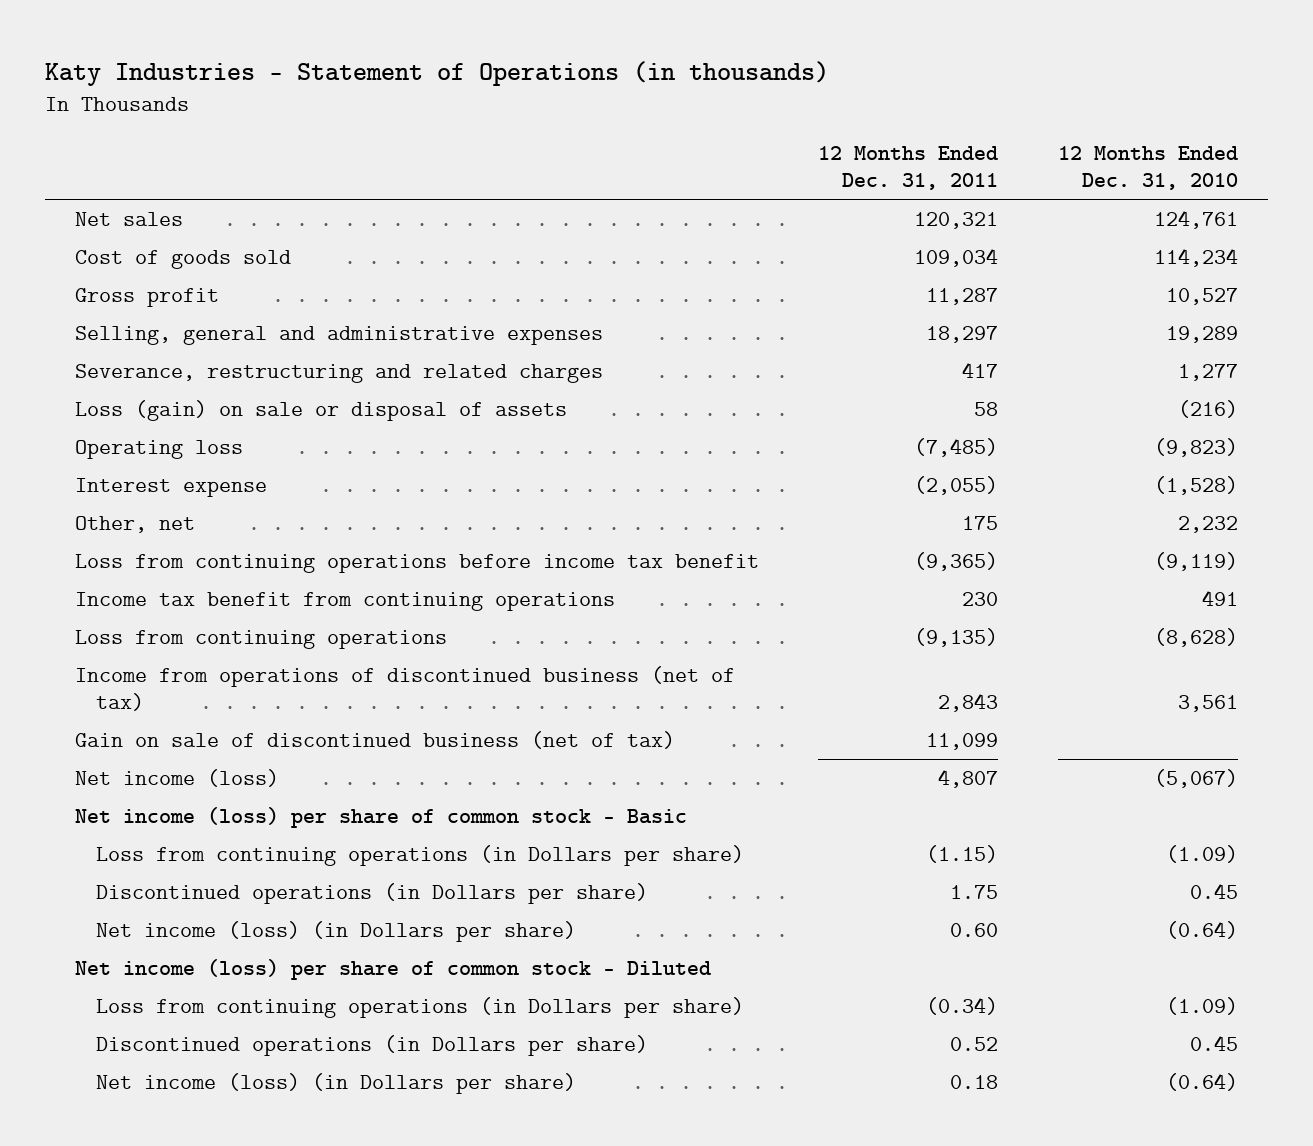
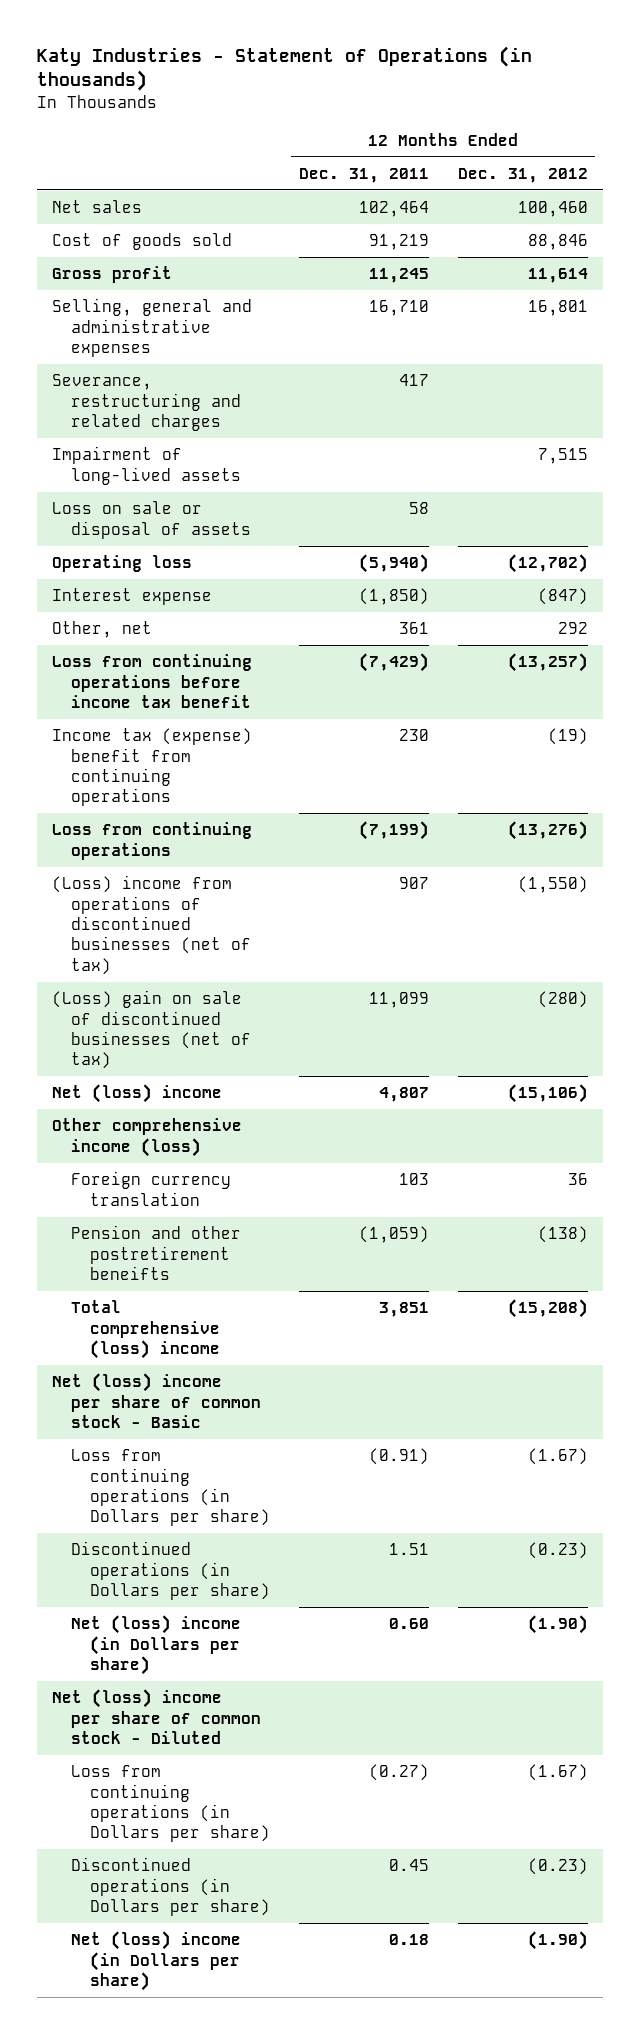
- | 12 Months Ended Dec. 31, 2011 | 12 Months Ended Dec. 31, 2010
+ | 12 Months Ended Dec. 31, 2011 | 12 Months Ended Dec. 31, 2012
- Net sales | 120,321 | 124,761
- Cost of goods sold | 109,034 | 114,234
- Gross profit | 11,287 | 10,527
- Selling, general and administrative expenses | 18,297 | 19,289
+ Net sales | 102,464 | 100,460
+ Cost of goods sold | 91,219 | 88,846
+ Gross profit | 11,245 | 11,614
+ Selling, general and administrative expenses | 16,710 | 16,801
- Loss (gain) on sale or disposal of assets | 58 | (216)
- Operating loss | (7,485) | (9,823)
- Interest expense | (2,055) | (1,528)
- Other, net | 175 | 2,232
- Loss from continuing operations before income tax benefit | (9,365) | (9,119)
- Income tax benefit from continuing operations | 230 | 491
- Loss from continuing operations | (9,135) | (8,628)
- Income from operations of discontinued business (net of tax) | 2,843 | 3,561
- Gain on sale of discontinued business (net of tax) | 11,099 |
- Net income (loss) | 4,807 | (5,067)
- Net income (loss) per share of common stock - Basic
- Loss from continuing operations (in Dollars per share) | (1.15) | (1.09)
- Discontinued operations (in Dollars per share) | 1.75 | 0.45
- Net income (loss) (in Dollars per share) | 0.60 | (0.64)
- Net income (loss) per share of common stock - Diluted
- Loss from continuing operations (in Dollars per share) | (0.34) | (1.09)
- Discontinued operations (in Dollars per share) | 0.52 | 0.45
- Net income (loss) (in Dollars per share) | 0.18 | (0.64)
+ Impairment of long-lived assets | | 7,515
+ Loss on sale or disposal of assets | 58 |
+ Operating loss | (5,940) | (12,702)
+ Interest expense | (1,850) | (847)
+ Other, net | 361 | 292
+ Loss from continuing operations before income tax benefit | (7,429) | (13,257)
+ Income tax (expense) benefit from continuing operations | 230 | (19)
+ Loss from continuing operations | (7,199) | (13,276)
+ (Loss) income from operations of discontinued businesses (net of tax) | 907 | (1,550)
+ (Loss) gain on sale of discontinued businesses (net of tax) | 11,099 | (280)
+ Net (loss) income | 4,807 | (15,106)
+ Other comprehensive income (loss)
+ Foreign currency translation | 103 | 36
+ Pension and other postretirement beneifts | (1,059) | (138)
+ Total comprehensive (loss) income | 3,851 | (15,208)
+ Net (loss) income per share of common stock - Basic
+ Loss from continuing operations (in Dollars per share) | (0.91) | (1.67)
+ Discontinued operations (in Dollars per share) | 1.51 | (0.23)
+ Net (loss) income (in Dollars per share) | 0.60 | (1.90)
+ Net (loss) income per share of common stock - Diluted
+ Loss from continuing operations (in Dollars per share) | (0.27) | (1.67)
+ Discontinued operations (in Dollars per share) | 0.45 | (0.23)
+ Net (loss) income (in Dollars per share) | 0.18 | (1.90)

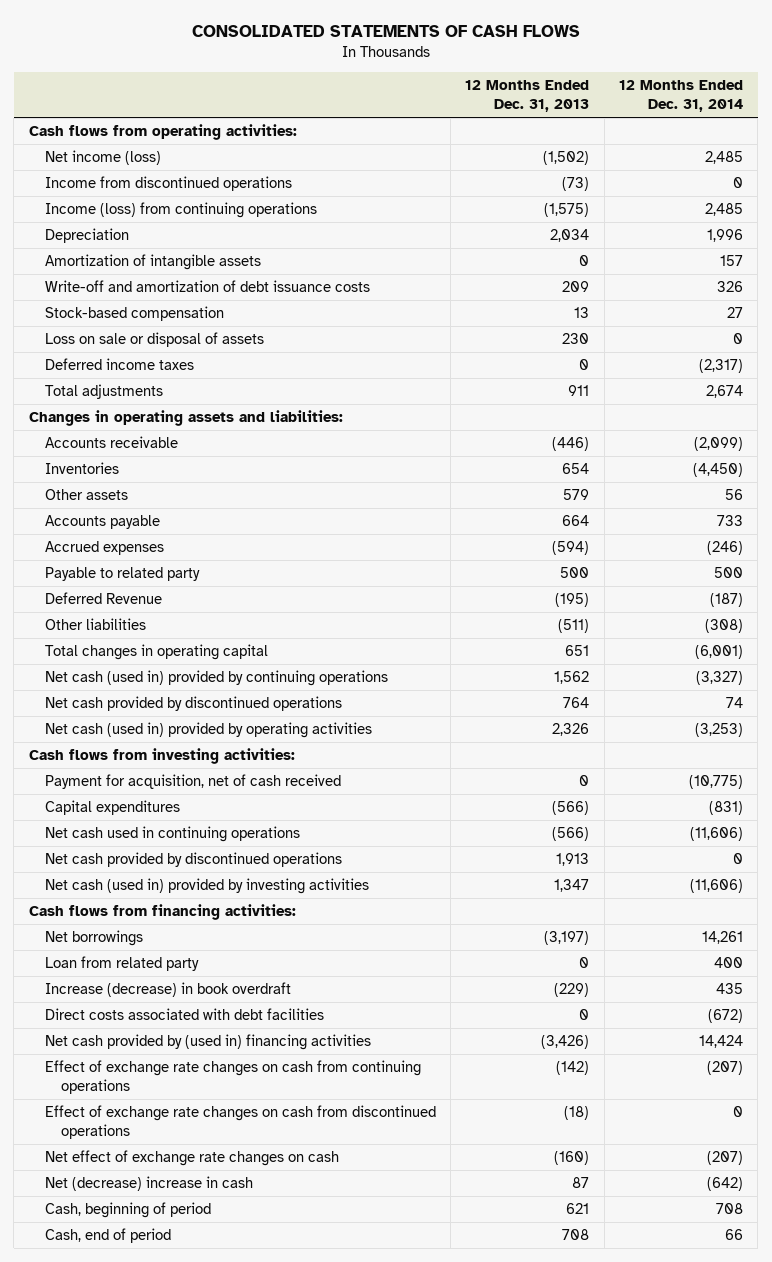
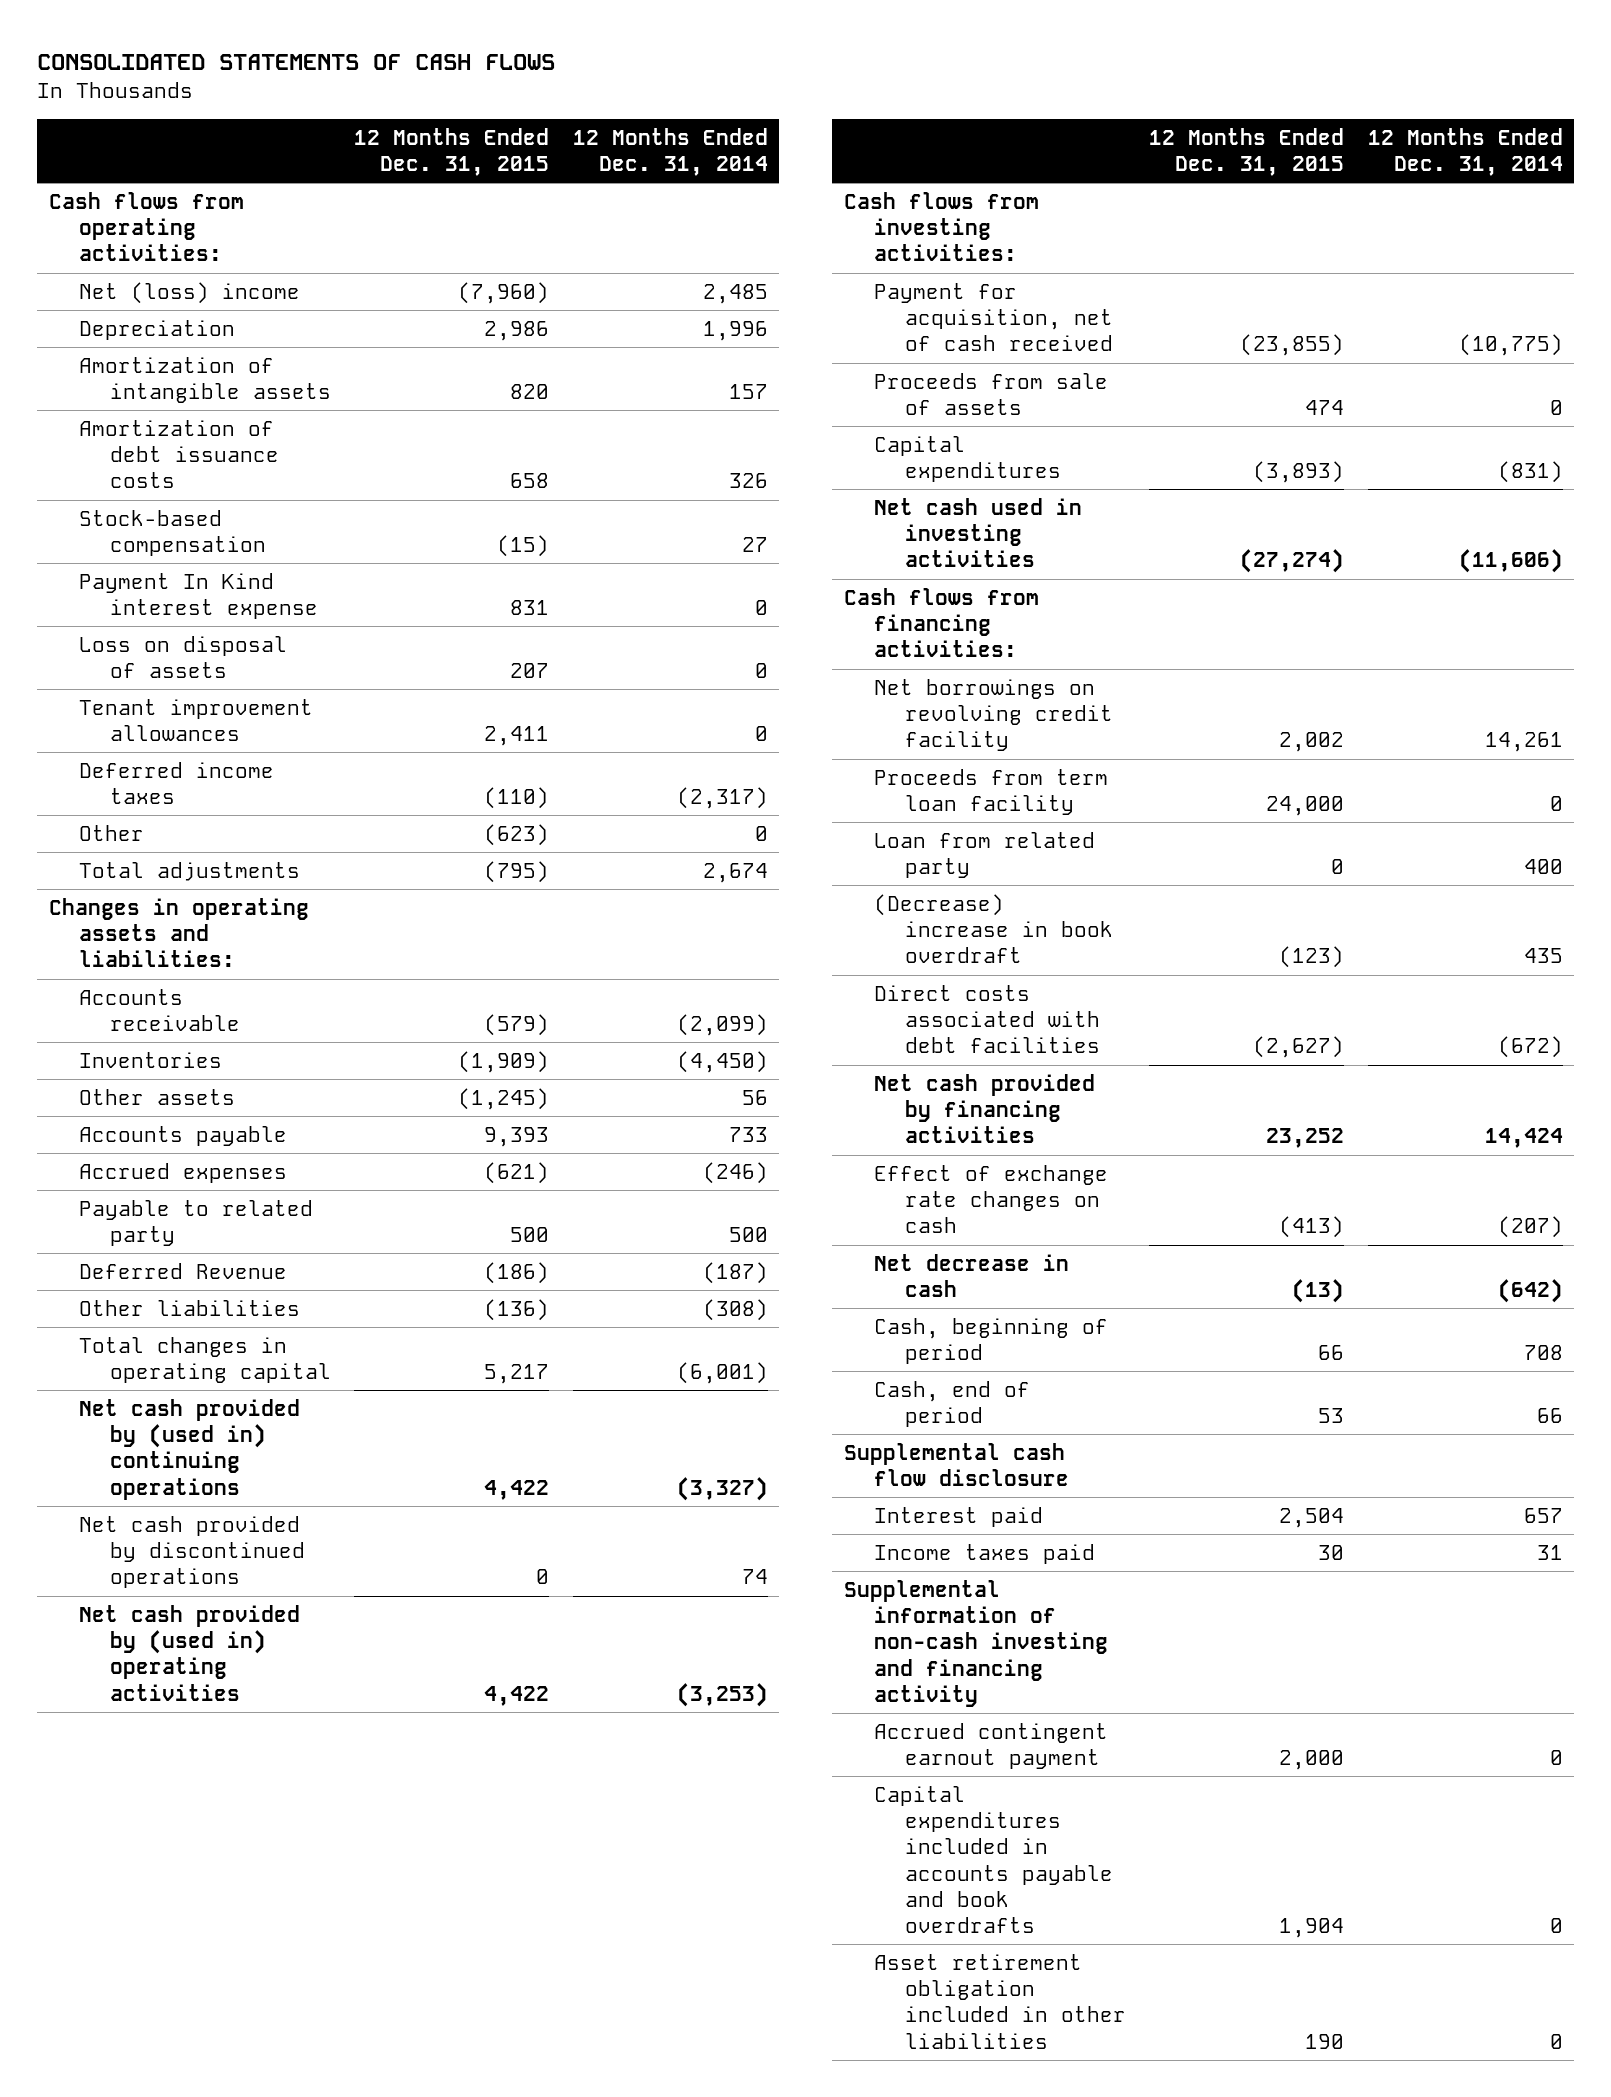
- | 12 Months Ended Dec. 31, 2013 | 12 Months Ended Dec. 31, 2014
+ | 12 Months Ended Dec. 31, 2015 | 12 Months Ended Dec. 31, 2014
- Net income (loss) | (1,502) | 2,485
- Income from discontinued operations | (73) | 0
- Income (loss) from continuing operations | (1,575) | 2,485
+ Net (loss) income | (7,960) | 2,485
- Write-off and amortization of debt issuance costs | 209 | 326
+ Amortization of debt issuance costs | 658 | 326
- Loss on sale or disposal of assets | 230 | 0
+ Payment In Kind interest expense | 831 | 0
+ Loss on disposal of assets | 207 | 0
+ Tenant improvement allowances | 2,411 | 0
+ Other | (623) | 0
- Net cash (used in) provided by continuing operations | 1,562 | (3,327)
+ Net cash provided by (used in) continuing operations | 4,422 | (3,327)
- Net cash (used in) provided by operating activities | 2,326 | (3,253)
+ Net cash provided by (used in) operating activities | 4,422 | (3,253)
+ Proceeds from sale of assets | 474 | 0
- Net cash used in continuing operations | (566) | (11,606)
- Net cash provided by discontinued operations | 1,913 | 0
- Net cash (used in) provided by investing activities | 1,347 | (11,606)
+ Net cash used in investing activities | (27,274) | (11,606)
- Net borrowings | (3,197) | 14,261
+ Net borrowings on revolving credit facility | 2,002 | 14,261
+ Proceeds from term loan facility | 24,000 | 0
- Increase (decrease) in book overdraft | (229) | 435
+ (Decrease) increase in book overdraft | (123) | 435
- Net cash provided by (used in) financing activities | (3,426) | 14,424
- Effect of exchange rate changes on cash from continuing operations | (142) | (207)
- Effect of exchange rate changes on cash from discontinued operations | (18) | 0
- Net effect of exchange rate changes on cash | (160) | (207)
- Net (decrease) increase in cash | 87 | (642)
+ Net cash provided by financing activities | 23,252 | 14,424
+ Effect of exchange rate changes on cash | (413) | (207)
+ Net decrease in cash | (13) | (642)
+ Supplemental cash flow disclosure
+ Interest paid | 2,504 | 657
+ Income taxes paid | 30 | 31
+ Supplemental information of non-cash investing and financing activity
+ Accrued contingent earnout payment | 2,000 | 0
+ Capital expenditures included in accounts payable and book overdrafts | 1,904 | 0
+ Asset retirement obligation included in other liabilities | 190 | 0

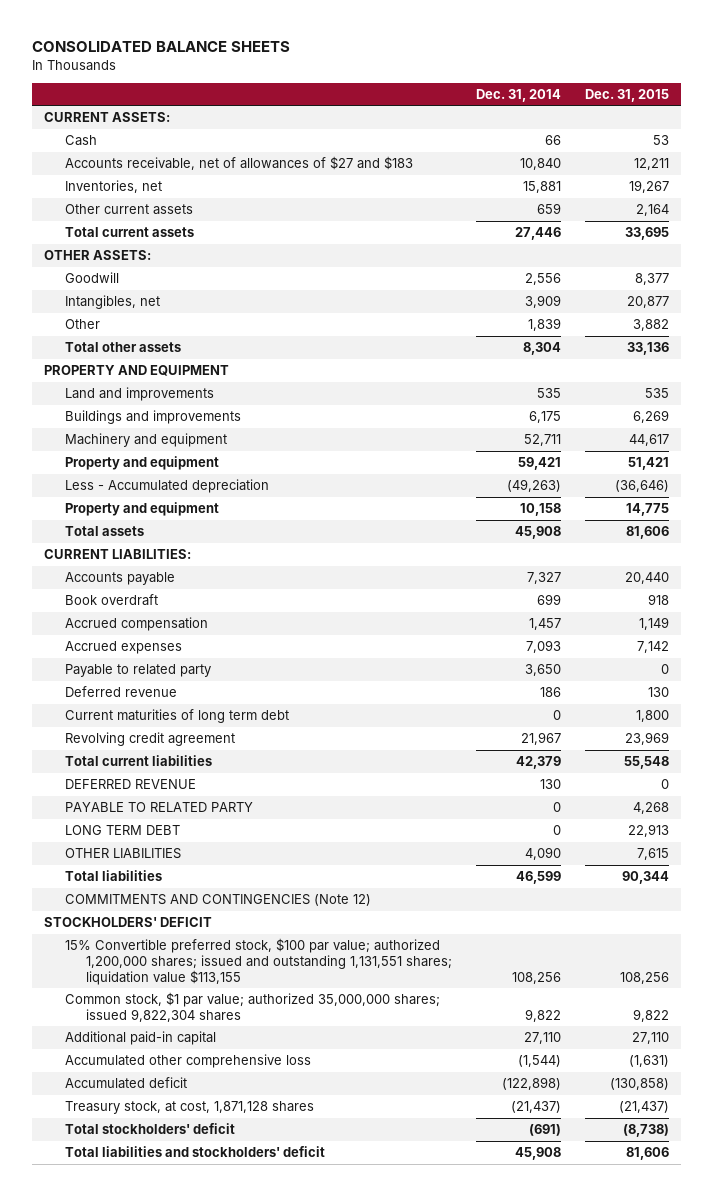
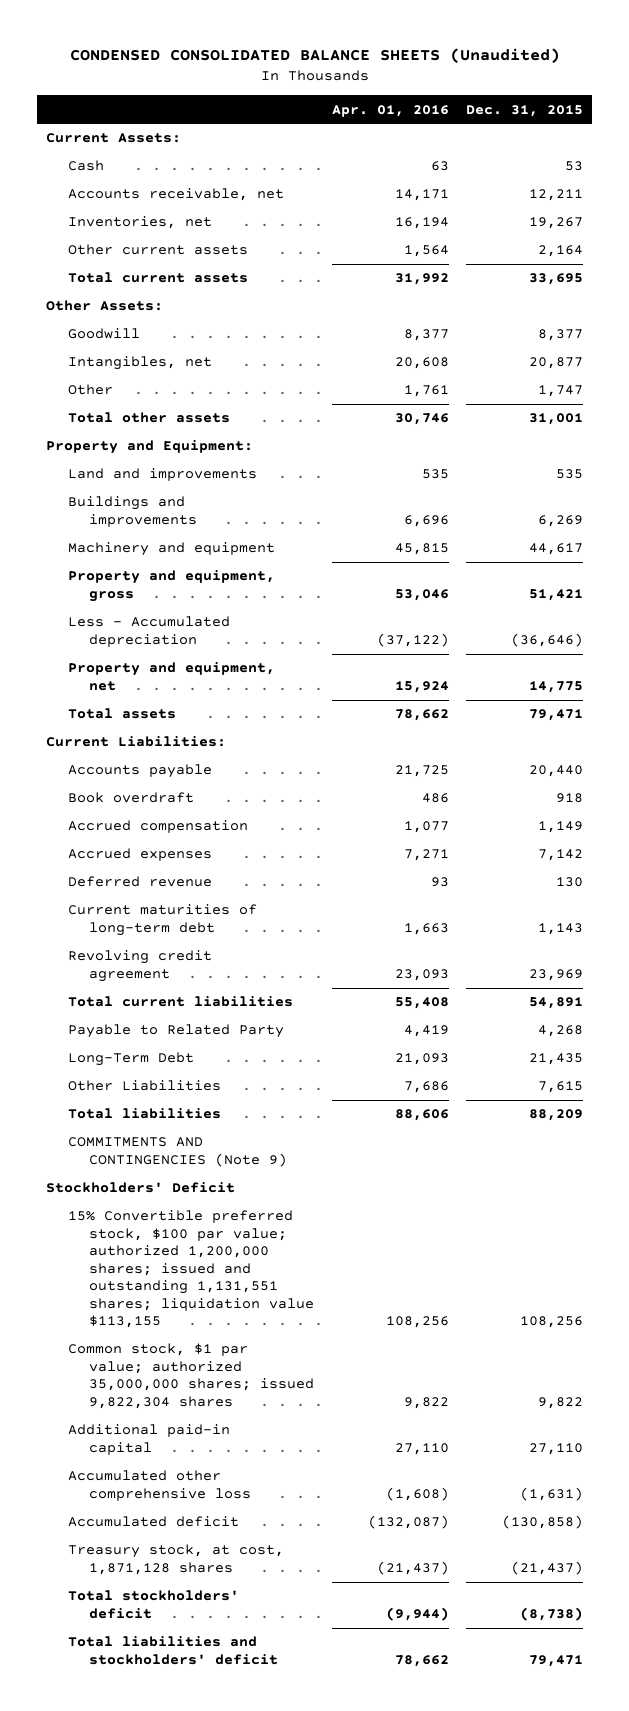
- CONSOLIDATED BALANCE SHEETS
+ CONDENSED CONSOLIDATED BALANCE SHEETS (Unaudited)
- | Dec. 31, 2014 | Dec. 31, 2015
+ | Apr. 01, 2016 | Dec. 31, 2015
- CURRENT ASSETS:
+ Current Assets:
- Accounts receivable, net of allowances of $27 and $183 | 10,840 | 12,211
+ Accounts receivable, net | 14,171 | 12,211
- OTHER ASSETS:
+ Other Assets:
- Other | 1,839 | 3,882
- Total other assets | 8,304 | 33,136
- PROPERTY AND EQUIPMENT
+ Other | 1,761 | 1,747
+ Total other assets | 30,746 | 31,001
+ Property and Equipment:
- Property and equipment | 59,421 | 51,421
+ Property and equipment, gross | 53,046 | 51,421
- Property and equipment | 10,158 | 14,775
- Total assets | 45,908 | 81,606
- CURRENT LIABILITIES:
+ Property and equipment, net | 15,924 | 14,775
+ Total assets | 78,662 | 79,471
+ Current Liabilities:
- Payable to related party | 3,650 | 0
- Current maturities of long term debt | 0 | 1,800
+ Current maturities of long-term debt | 1,663 | 1,143
- Total current liabilities | 42,379 | 55,548
- DEFERRED REVENUE | 130 | 0
- PAYABLE TO RELATED PARTY | 0 | 4,268
- LONG TERM DEBT | 0 | 22,913
- OTHER LIABILITIES | 4,090 | 7,615
- Total liabilities | 46,599 | 90,344
- COMMITMENTS AND CONTINGENCIES (Note 12)
- STOCKHOLDERS' DEFICIT
+ Total current liabilities | 55,408 | 54,891
+ Payable to Related Party | 4,419 | 4,268
+ Long-Term Debt | 21,093 | 21,435
+ Other Liabilities | 7,686 | 7,615
+ Total liabilities | 88,606 | 88,209
+ COMMITMENTS AND CONTINGENCIES (Note 9)
+ Stockholders' Deficit
- Total liabilities and stockholders' deficit | 45,908 | 81,606
+ Total liabilities and stockholders' deficit | 78,662 | 79,471

